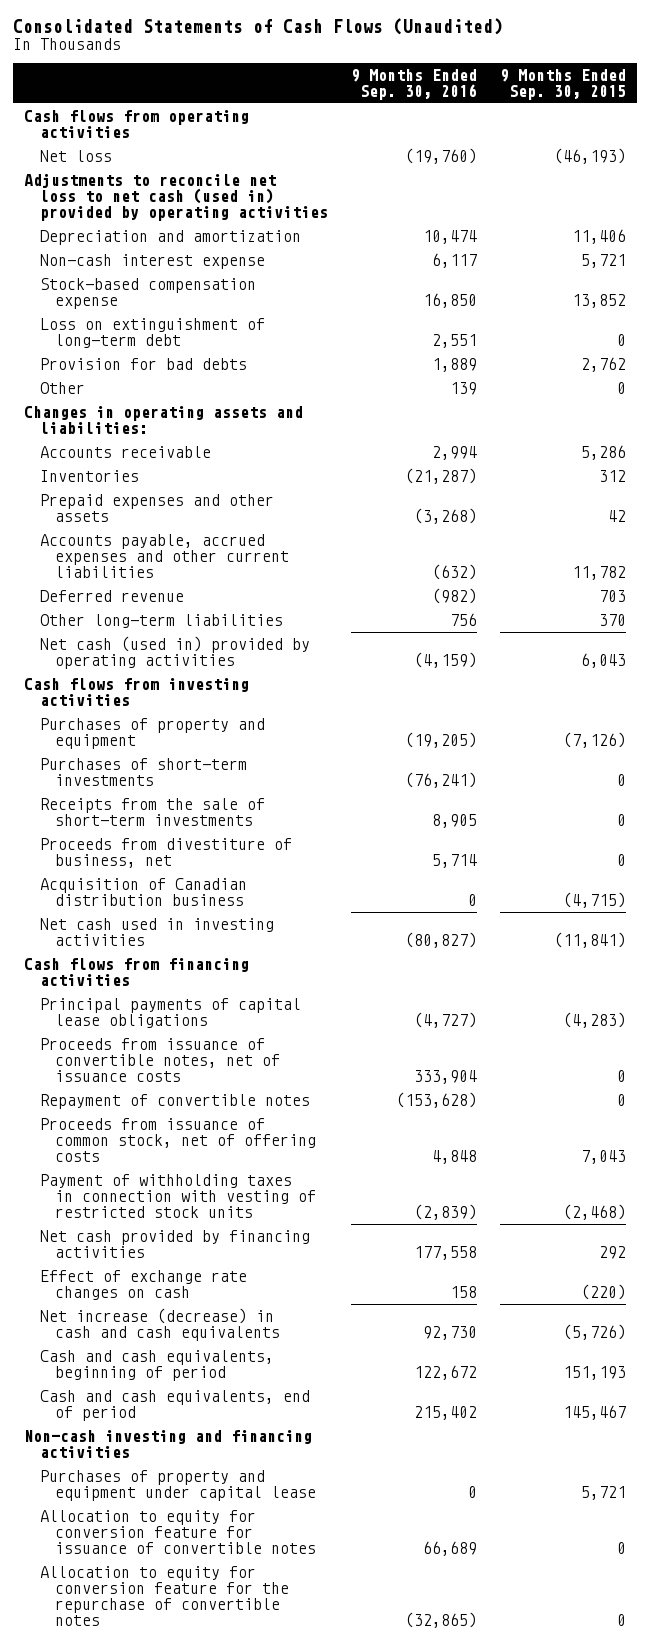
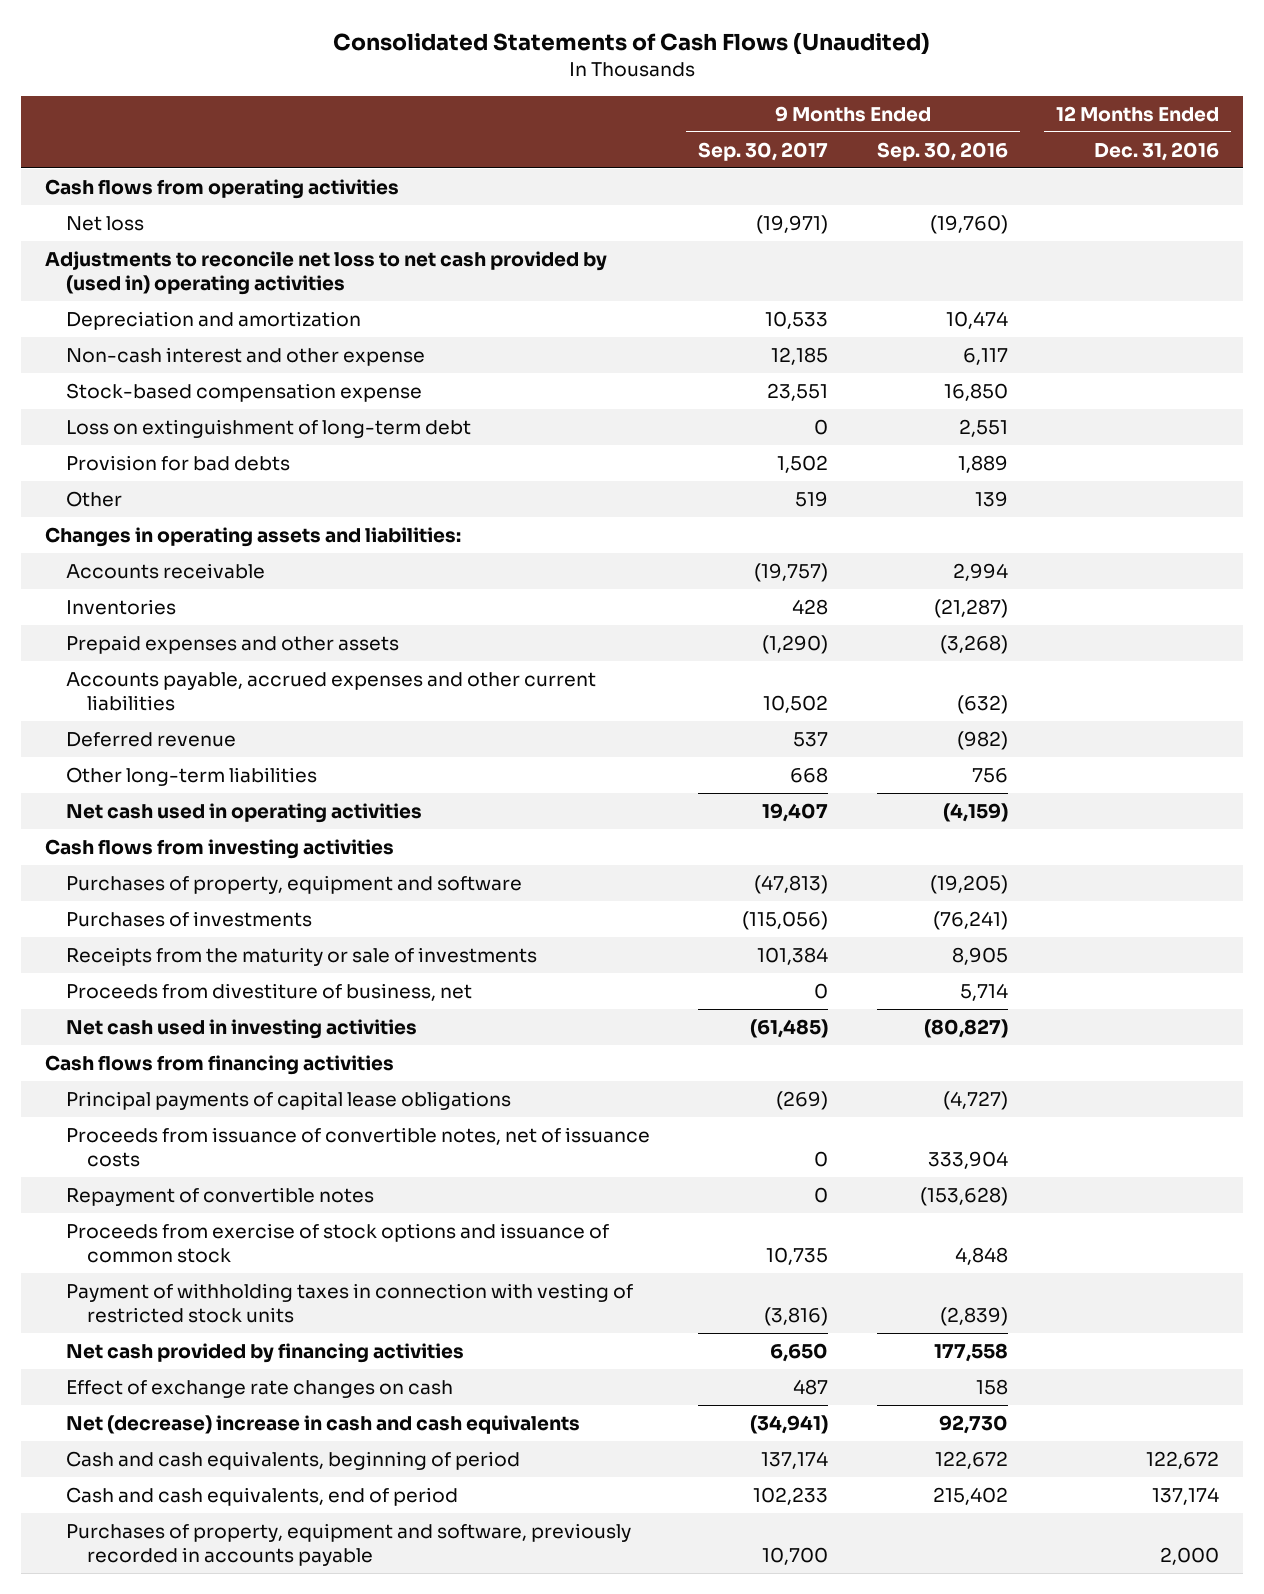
- | 9 Months Ended Sep. 30, 2016 | 9 Months Ended Sep. 30, 2015
+ | 9 Months Ended Sep. 30, 2017 | 9 Months Ended Sep. 30, 2016 | 12 Months Ended Dec. 31, 2016
- Adjustments to reconcile net loss to net cash (used in) provided by operating activities
+ Adjustments to reconcile net loss to net cash provided by (used in) operating activities
- Non-cash interest expense | 6,117 | 5,721
+ Non-cash interest and other expense | 12,185 | 6,117 |
- Net cash (used in) provided by operating activities | (4,159) | 6,043
+ Net cash used in operating activities | 19,407 | (4,159) |
- Purchases of property and equipment | (19,205) | (7,126)
- Purchases of short-term investments | (76,241) | 0
- Receipts from the sale of short-term investments | 8,905 | 0
+ Purchases of property, equipment and software | (47,813) | (19,205) |
+ Purchases of investments | (115,056) | (76,241) |
+ Receipts from the maturity or sale of investments | 101,384 | 8,905 |
- Acquisition of Canadian distribution business | 0 | (4,715)
- Proceeds from issuance of common stock, net of offering costs | 4,848 | 7,043
+ Proceeds from exercise of stock options and issuance of common stock | 10,735 | 4,848 |
- Net increase (decrease) in cash and cash equivalents | 92,730 | (5,726)
+ Net (decrease) increase in cash and cash equivalents | (34,941) | 92,730 |
- Non-cash investing and financing activities
- Purchases of property and equipment under capital lease | 0 | 5,721
- Allocation to equity for conversion feature for issuance of convertible notes | 66,689 | 0
- Allocation to equity for conversion feature for the repurchase of convertible notes | (32,865) | 0
+ Purchases of property, equipment and software, previously recorded in accounts payable | 10,700 | | 2,000

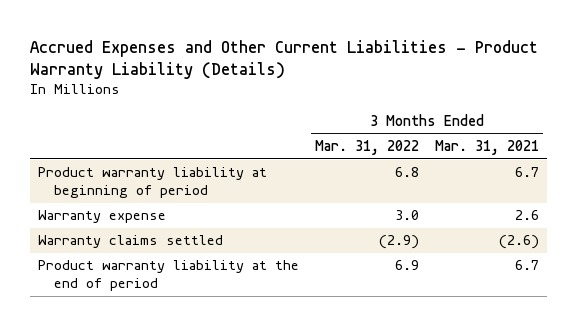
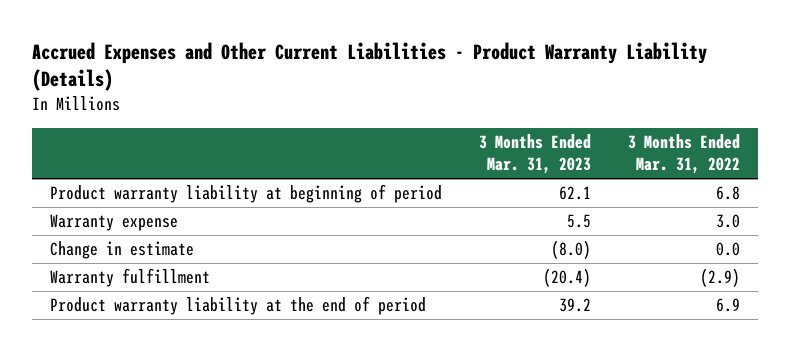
- | 3 Months Ended Mar. 31, 2022 | 3 Months Ended Mar. 31, 2021
+ | 3 Months Ended Mar. 31, 2023 | 3 Months Ended Mar. 31, 2022
- Warranty claims settled | (2.9) | (2.6)
+ Change in estimate | (8.0) | 0.0
+ Warranty fulfillment | (20.4) | (2.9)

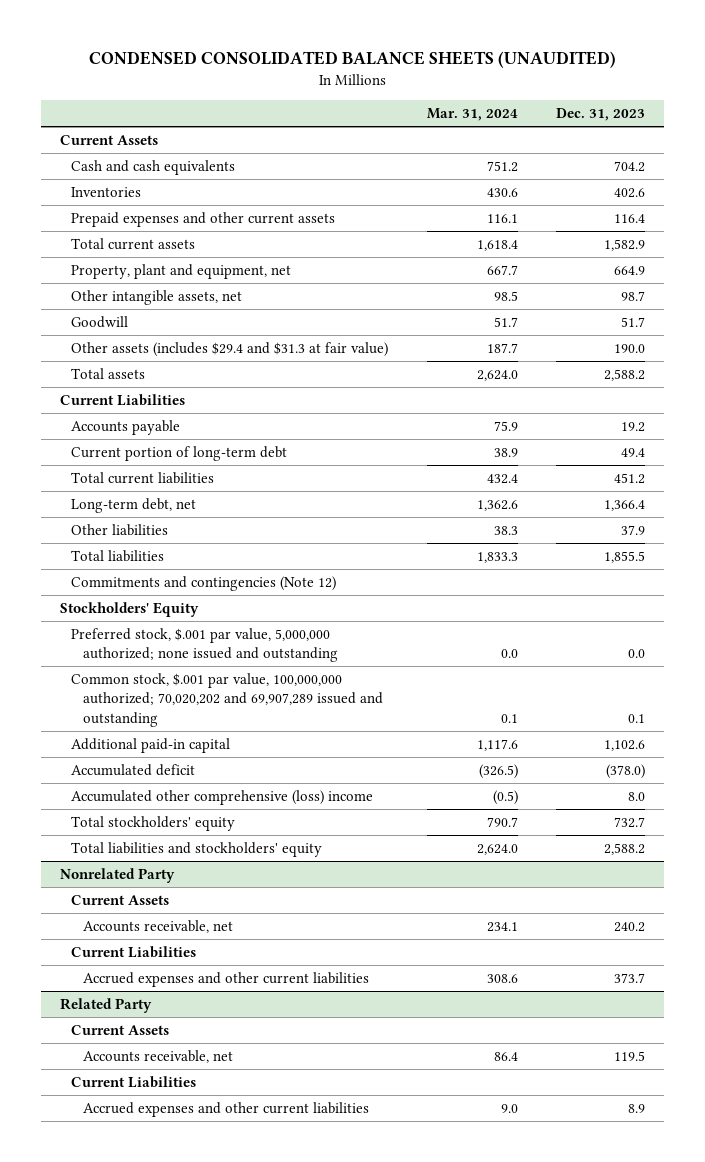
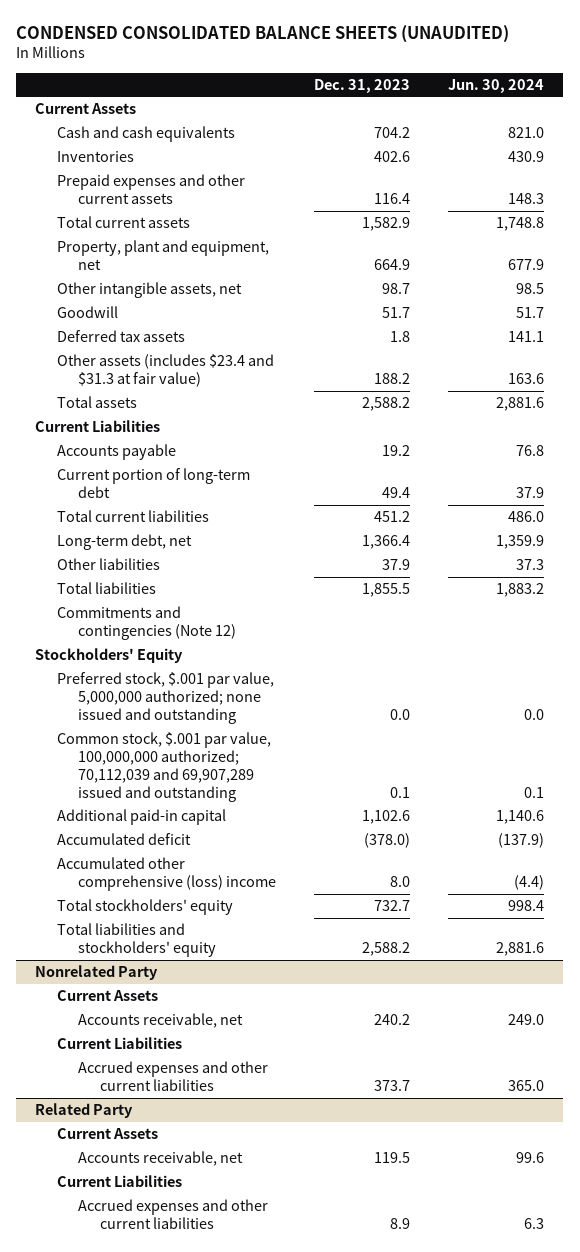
- | Mar. 31, 2024 | Dec. 31, 2023
+ | Dec. 31, 2023 | Jun. 30, 2024
- Other assets (includes $29.4 and $31.3 at fair value) | 187.7 | 190.0
+ Deferred tax assets | 1.8 | 141.1
+ Other assets (includes $23.4 and $31.3 at fair value) | 188.2 | 163.6
- Common stock, $.001 par value, 100,000,000 authorized; 70,020,202 and 69,907,289 issued and outstanding | 0.1 | 0.1
+ Common stock, $.001 par value, 100,000,000 authorized; 70,112,039 and 69,907,289 issued and outstanding | 0.1 | 0.1

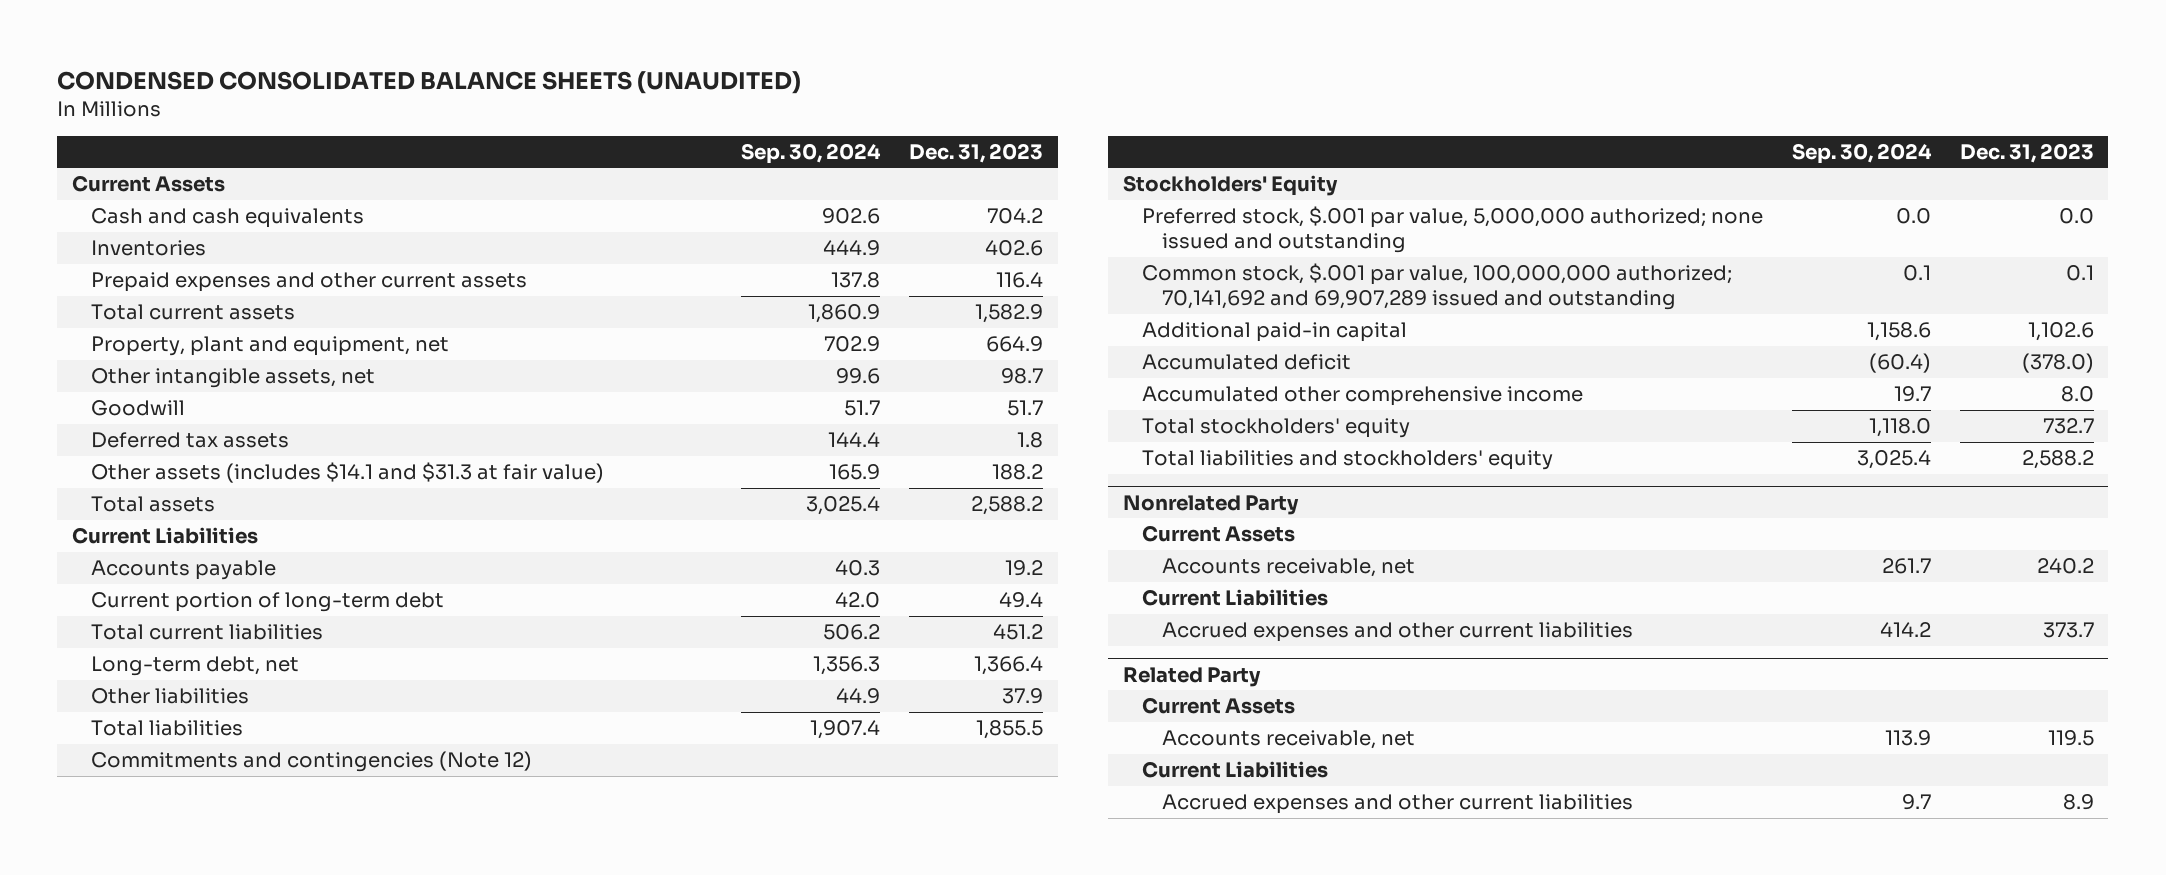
- | Dec. 31, 2023 | Jun. 30, 2024
+ | Sep. 30, 2024 | Dec. 31, 2023
- Other assets (includes $23.4 and $31.3 at fair value) | 188.2 | 163.6
+ Other assets (includes $14.1 and $31.3 at fair value) | 165.9 | 188.2
- Common stock, $.001 par value, 100,000,000 authorized; 70,112,039 and 69,907,289 issued and outstanding | 0.1 | 0.1
+ Common stock, $.001 par value, 100,000,000 authorized; 70,141,692 and 69,907,289 issued and outstanding | 0.1 | 0.1
- Accumulated other comprehensive (loss) income | 8.0 | (4.4)
+ Accumulated other comprehensive income | 19.7 | 8.0

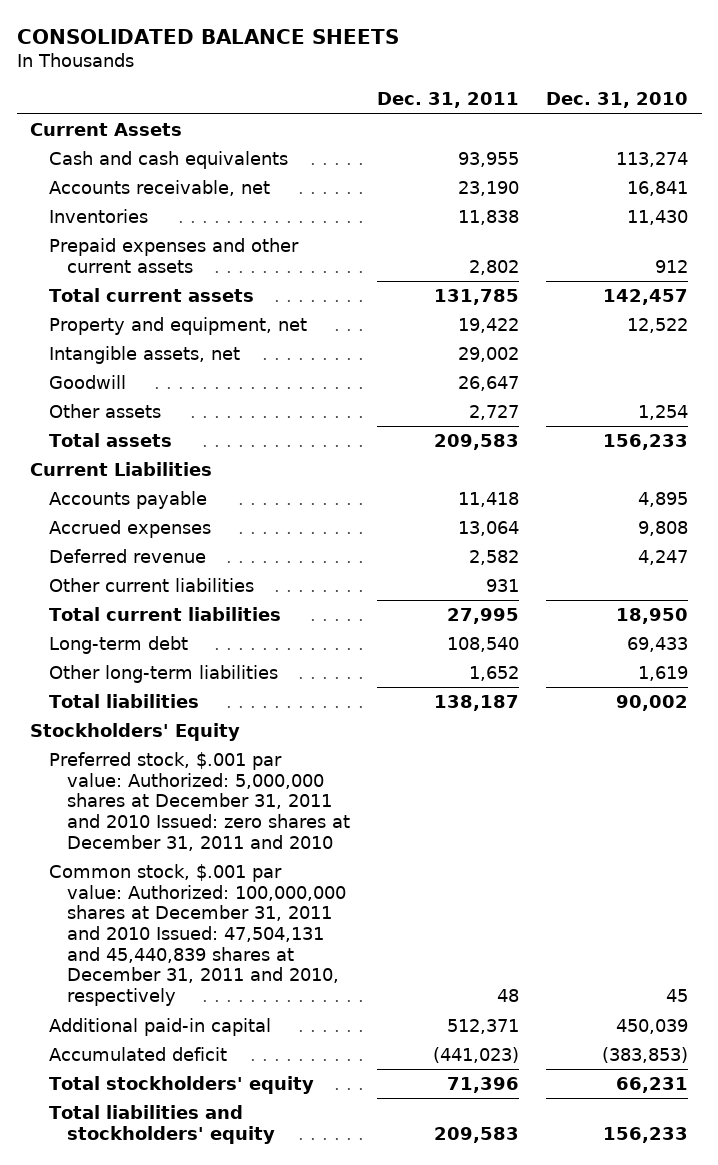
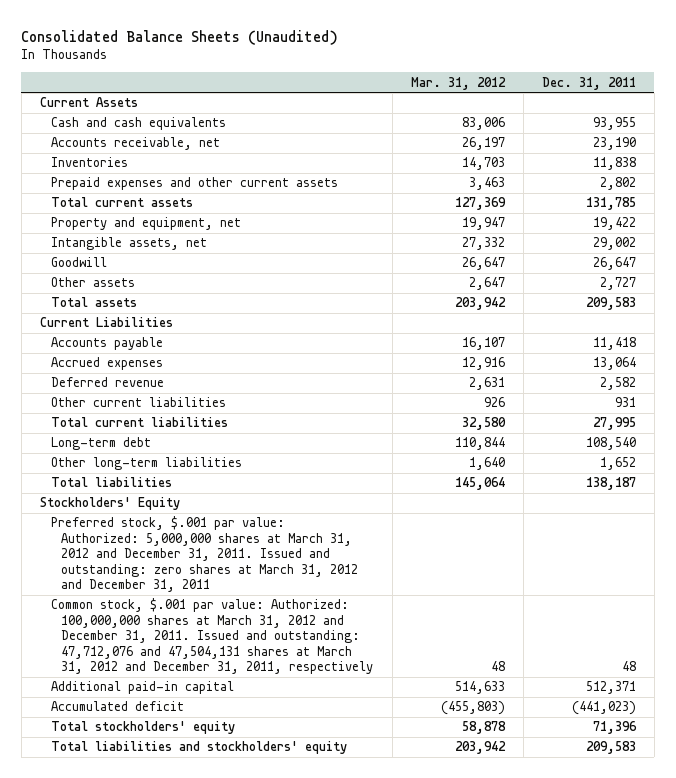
- CONSOLIDATED BALANCE SHEETS
+ Consolidated Balance Sheets (Unaudited)
- | Dec. 31, 2011 | Dec. 31, 2010
+ | Mar. 31, 2012 | Dec. 31, 2011
- Preferred stock, $.001 par value: Authorized: 5,000,000 shares at December 31, 2011 and 2010 Issued: zero shares at December 31, 2011 and 2010
- Common stock, $.001 par value: Authorized: 100,000,000 shares at December 31, 2011 and 2010 Issued: 47,504,131 and 45,440,839 shares at December 31, 2011 and 2010, respectively | 48 | 45
+ Preferred stock, $.001 par value: Authorized: 5,000,000 shares at March 31, 2012 and December 31, 2011. Issued and outstanding: zero shares at March 31, 2012 and December 31, 2011
+ Common stock, $.001 par value: Authorized: 100,000,000 shares at March 31, 2012 and December 31, 2011. Issued and outstanding: 47,712,076 and 47,504,131 shares at March 31, 2012 and December 31, 2011, respectively | 48 | 48

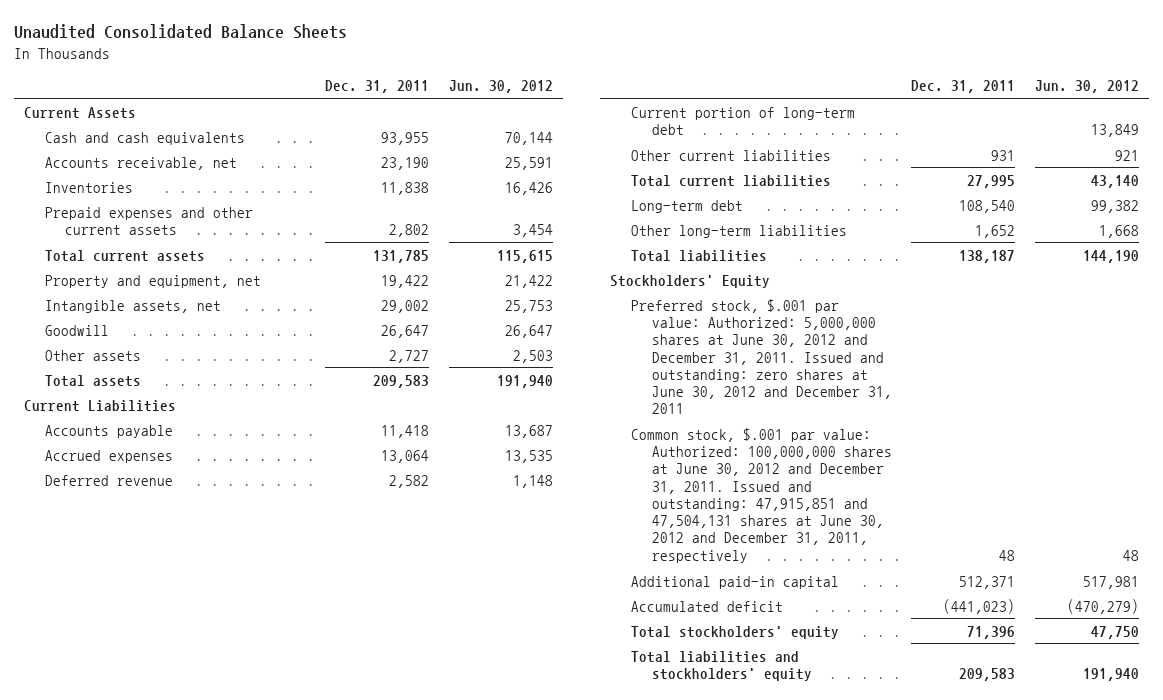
- Consolidated Balance Sheets (Unaudited)
+ Unaudited Consolidated Balance Sheets
- | Mar. 31, 2012 | Dec. 31, 2011
+ | Dec. 31, 2011 | Jun. 30, 2012
+ Current portion of long-term debt | | 13,849
- Preferred stock, $.001 par value: Authorized: 5,000,000 shares at March 31, 2012 and December 31, 2011. Issued and outstanding: zero shares at March 31, 2012 and December 31, 2011
- Common stock, $.001 par value: Authorized: 100,000,000 shares at March 31, 2012 and December 31, 2011. Issued and outstanding: 47,712,076 and 47,504,131 shares at March 31, 2012 and December 31, 2011, respectively | 48 | 48
+ Preferred stock, $.001 par value: Authorized: 5,000,000 shares at June 30, 2012 and December 31, 2011. Issued and outstanding: zero shares at June 30, 2012 and December 31, 2011
+ Common stock, $.001 par value: Authorized: 100,000,000 shares at June 30, 2012 and December 31, 2011. Issued and outstanding: 47,915,851 and 47,504,131 shares at June 30, 2012 and December 31, 2011, respectively | 48 | 48

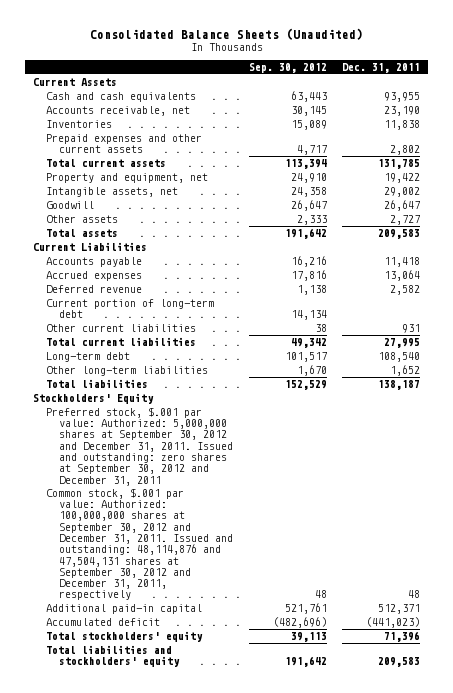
- Unaudited Consolidated Balance Sheets
+ Consolidated Balance Sheets (Unaudited)
- | Dec. 31, 2011 | Jun. 30, 2012
+ | Sep. 30, 2012 | Dec. 31, 2011
- Preferred stock, $.001 par value: Authorized: 5,000,000 shares at June 30, 2012 and December 31, 2011. Issued and outstanding: zero shares at June 30, 2012 and December 31, 2011
- Common stock, $.001 par value: Authorized: 100,000,000 shares at June 30, 2012 and December 31, 2011. Issued and outstanding: 47,915,851 and 47,504,131 shares at June 30, 2012 and December 31, 2011, respectively | 48 | 48
+ Preferred stock, $.001 par value: Authorized: 5,000,000 shares at September 30, 2012 and December 31, 2011. Issued and outstanding: zero shares at September 30, 2012 and December 31, 2011
+ Common stock, $.001 par value: Authorized: 100,000,000 shares at September 30, 2012 and December 31, 2011. Issued and outstanding: 48,114,876 and 47,504,131 shares at September 30, 2012 and December 31, 2011, respectively | 48 | 48

